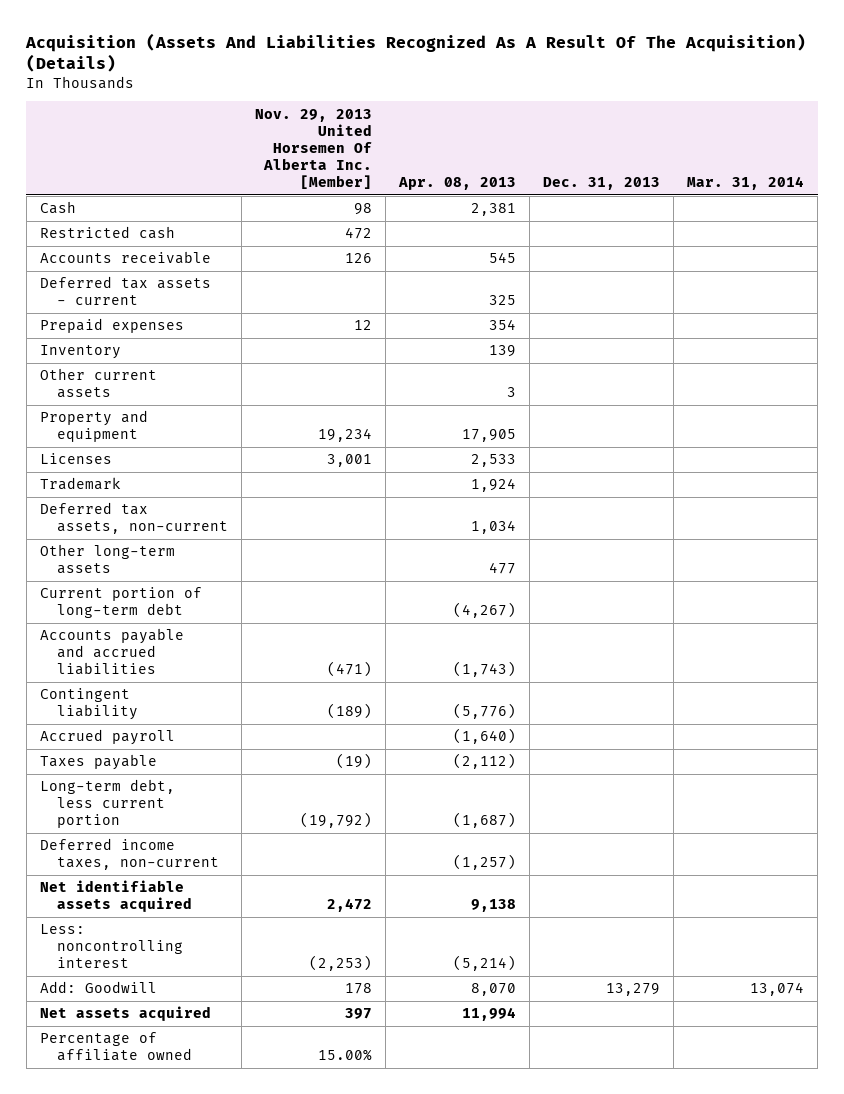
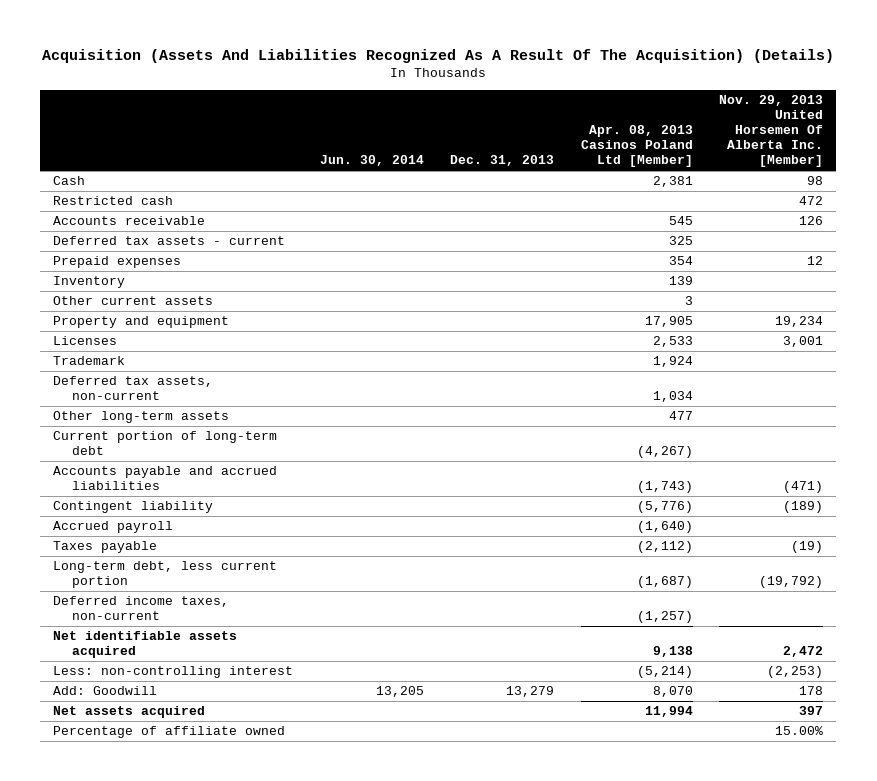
- | Nov. 29, 2013 United Horsemen Of Alberta Inc. [Member] | Apr. 08, 2013 | Dec. 31, 2013 | Mar. 31, 2014
+ | Jun. 30, 2014 | Dec. 31, 2013 | Apr. 08, 2013 Casinos Poland Ltd [Member] | Nov. 29, 2013 United Horsemen Of Alberta Inc. [Member]
- Less: noncontrolling interest | (2,253) | (5,214) | |
+ Less: non-controlling interest | | | (5,214) | (2,253)

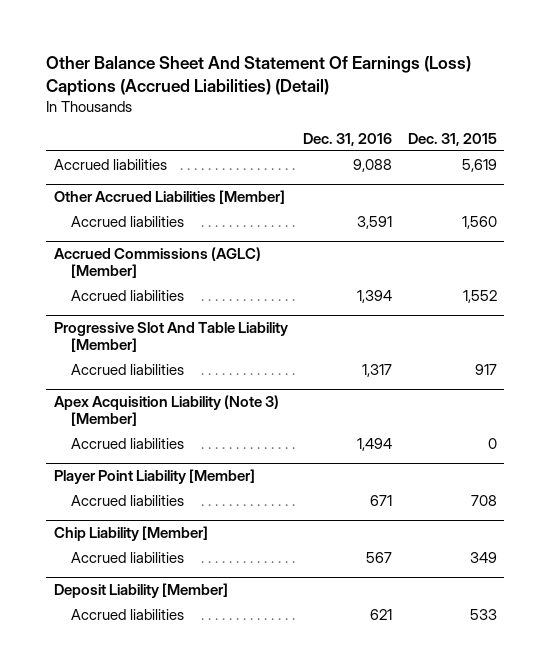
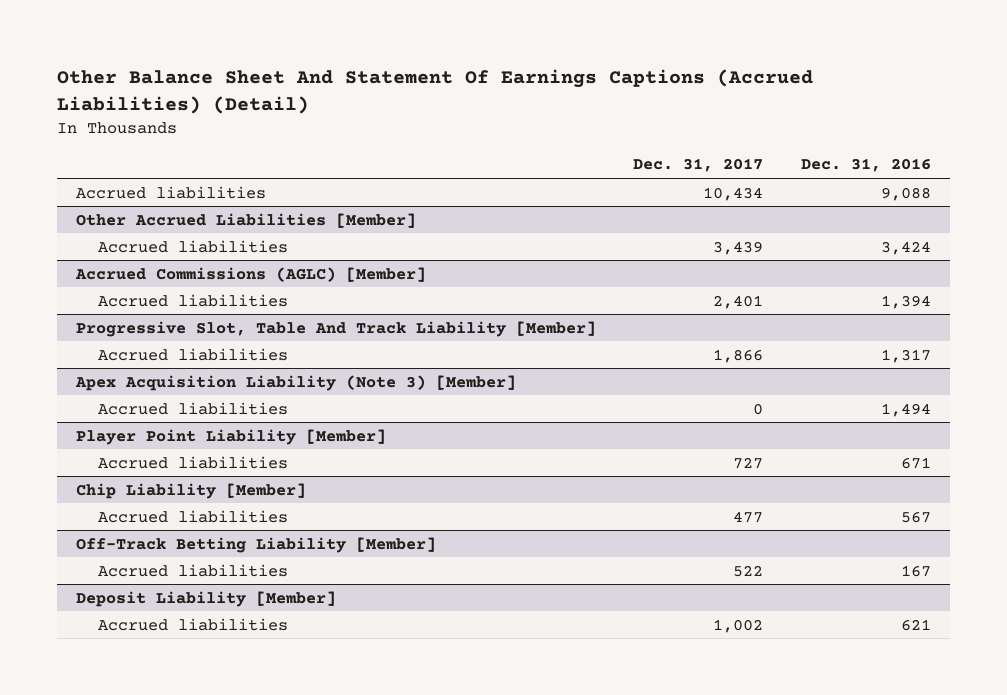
- Other Balance Sheet And Statement Of Earnings (Loss) Captions (Accrued Liabilities) (Detail)
+ Other Balance Sheet And Statement Of Earnings Captions (Accrued Liabilities) (Detail)
- | Dec. 31, 2016 | Dec. 31, 2015
+ | Dec. 31, 2017 | Dec. 31, 2016
@ Other Accrued Liabilities [Member]
- Accrued liabilities | 3,591 | 1,560
+ Accrued liabilities | 3,439 | 3,424
- Progressive Slot And Table Liability [Member]
+ Progressive Slot, Table And Track Liability [Member]
+ Off-Track Betting Liability [Member]
+ Accrued liabilities | 522 | 167

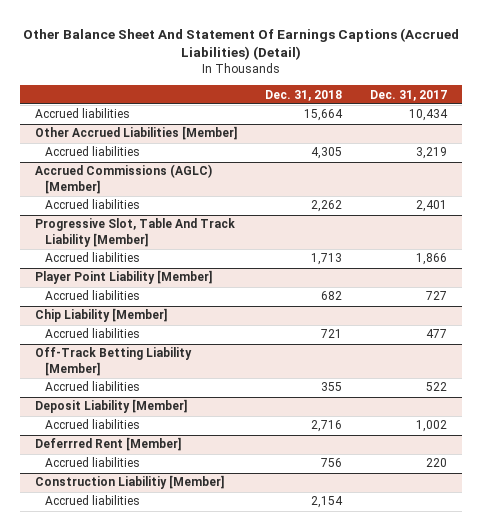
- | Dec. 31, 2017 | Dec. 31, 2016
+ | Dec. 31, 2018 | Dec. 31, 2017
@ Other Accrued Liabilities [Member]
- Accrued liabilities | 3,439 | 3,424
+ Accrued liabilities | 4,305 | 3,219
- Apex Acquisition Liability (Note 3) [Member]
- Accrued liabilities | 0 | 1,494
+ Deferrred Rent [Member]
+ Accrued liabilities | 756 | 220
+ Construction Liabilitiy [Member]
+ Accrued liabilities | 2,154 |

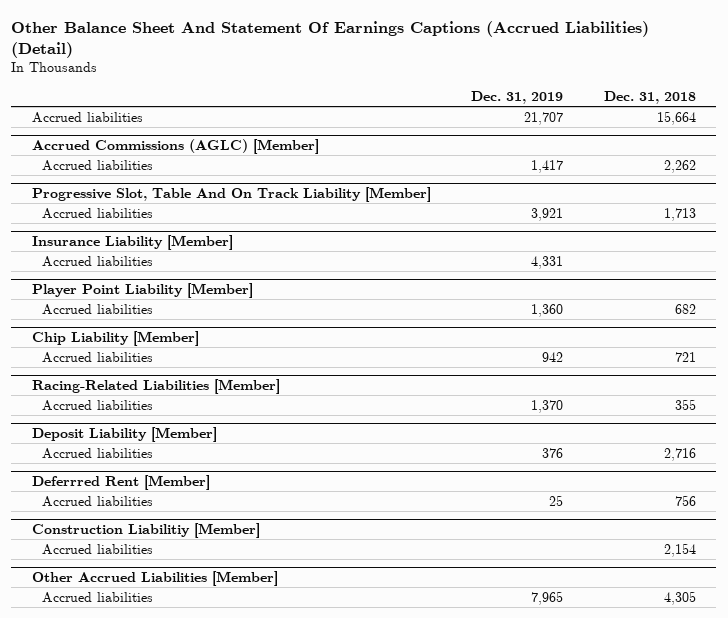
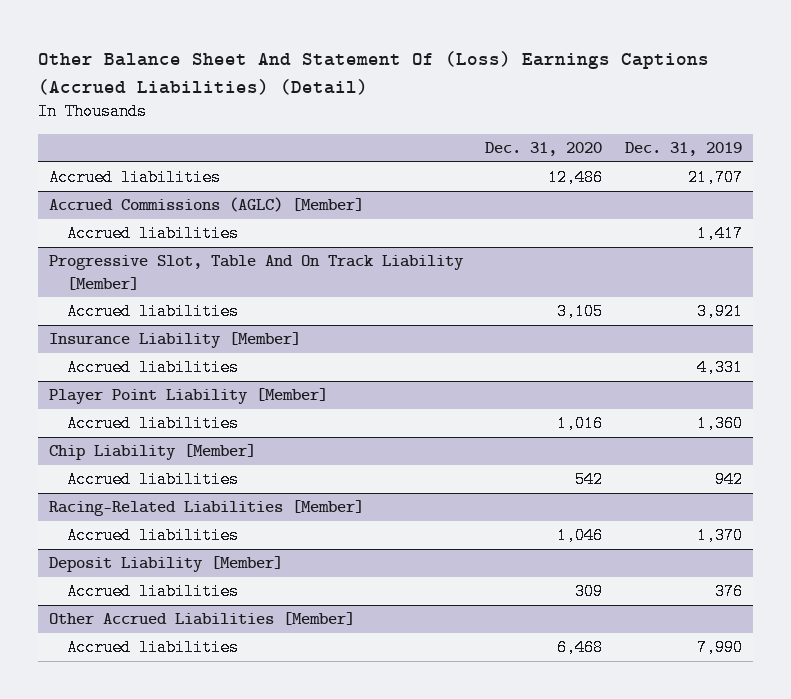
- Other Balance Sheet And Statement Of Earnings Captions (Accrued Liabilities) (Detail)
+ Other Balance Sheet And Statement Of (Loss) Earnings Captions (Accrued Liabilities) (Detail)
- | Dec. 31, 2019 | Dec. 31, 2018
+ | Dec. 31, 2020 | Dec. 31, 2019
- Deferrred Rent [Member]
- Accrued liabilities | 25 | 756
- Construction Liabilitiy [Member]
- Accrued liabilities | | 2,154
@ Other Accrued Liabilities [Member]
- Accrued liabilities | 7,965 | 4,305
+ Accrued liabilities | 6,468 | 7,990

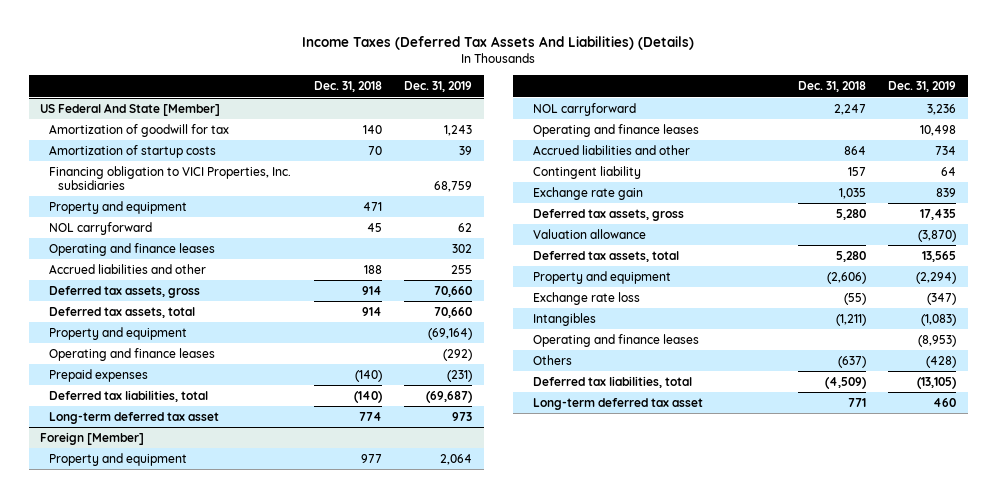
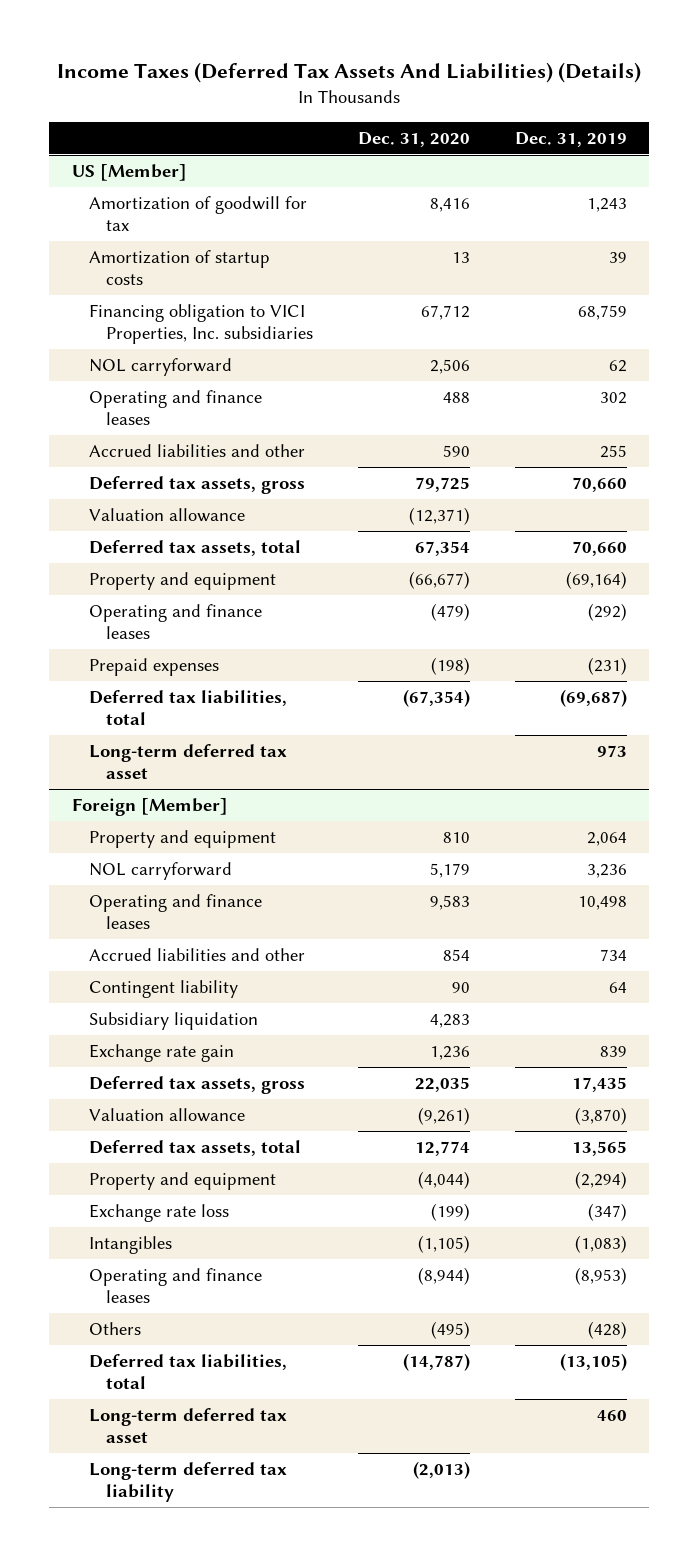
- | Dec. 31, 2018 | Dec. 31, 2019
+ | Dec. 31, 2020 | Dec. 31, 2019
- US Federal And State [Member]
+ US [Member]
- Property and equipment | 471 |
+ Valuation allowance | (12,371) |
@ Foreign [Member]
+ Subsidiary liquidation | 4,283 |
+ Long-term deferred tax liability | (2,013) |

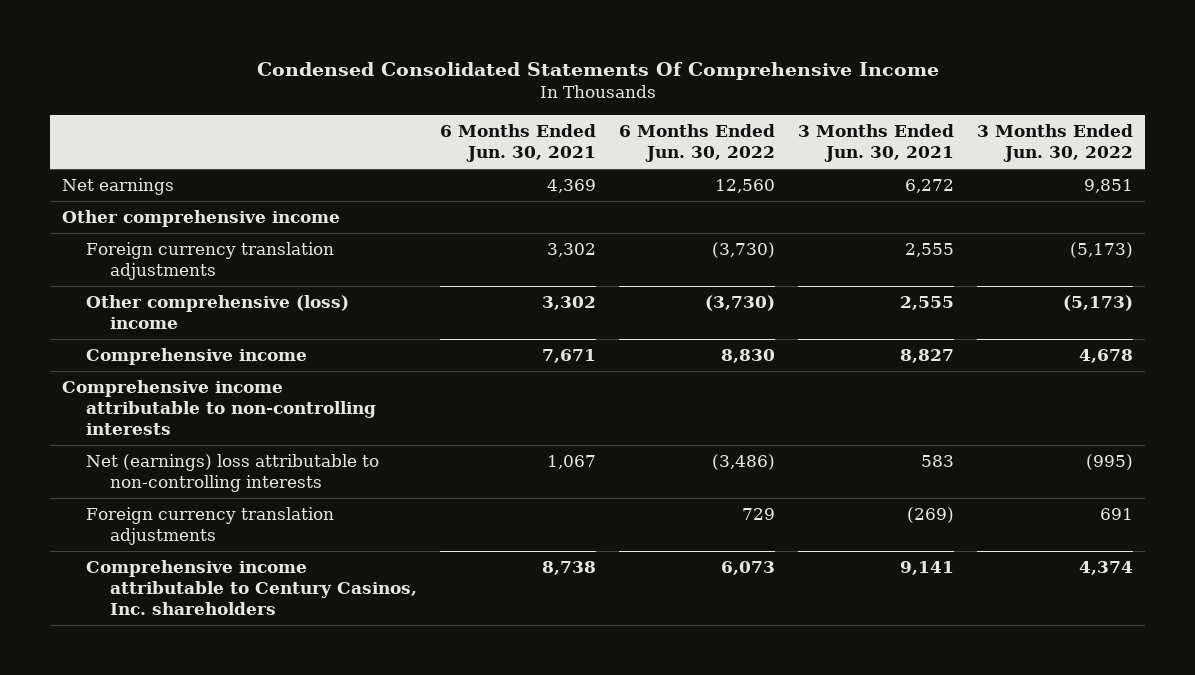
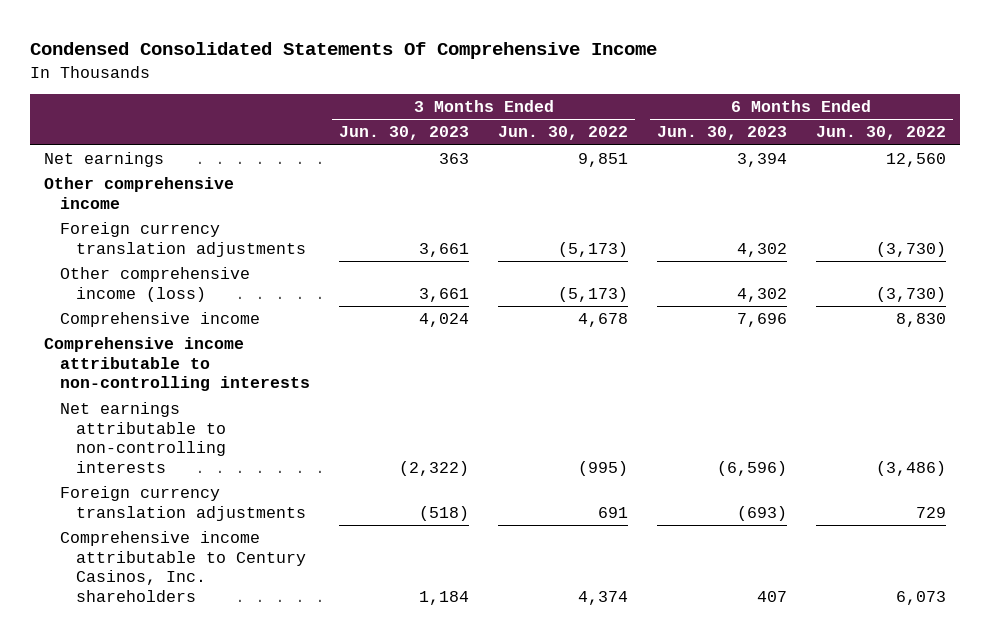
- | 6 Months Ended Jun. 30, 2021 | 6 Months Ended Jun. 30, 2022 | 3 Months Ended Jun. 30, 2021 | 3 Months Ended Jun. 30, 2022
+ | 3 Months Ended Jun. 30, 2023 | 3 Months Ended Jun. 30, 2022 | 6 Months Ended Jun. 30, 2023 | 6 Months Ended Jun. 30, 2022
- Other comprehensive (loss) income | 3,302 | (3,730) | 2,555 | (5,173)
+ Other comprehensive income (loss) | 3,661 | (5,173) | 4,302 | (3,730)
- Net (earnings) loss attributable to non-controlling interests | 1,067 | (3,486) | 583 | (995)
+ Net earnings attributable to non-controlling interests | (2,322) | (995) | (6,596) | (3,486)

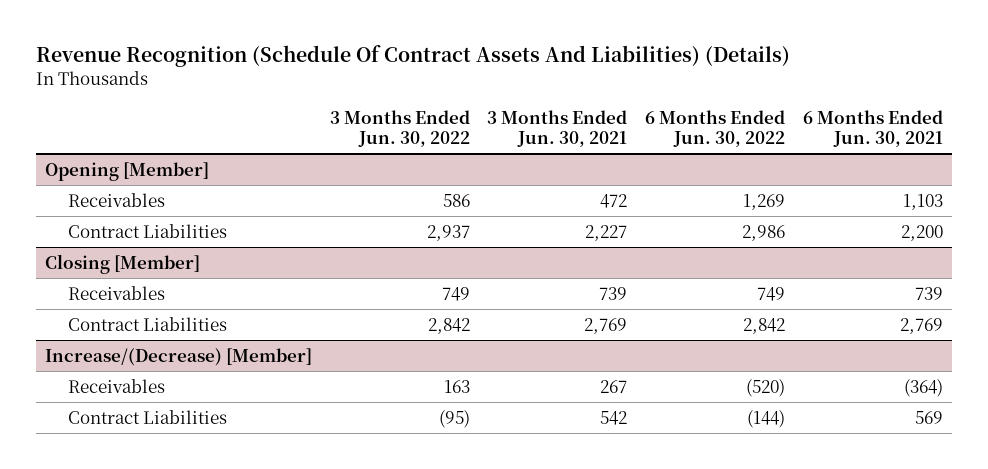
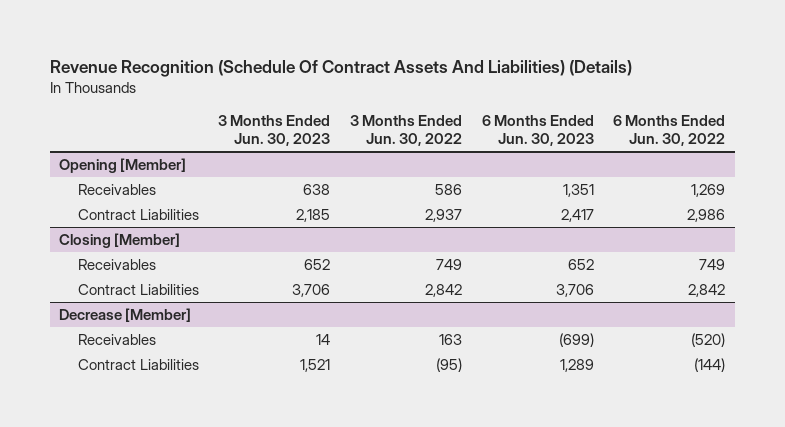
- | 3 Months Ended Jun. 30, 2022 | 3 Months Ended Jun. 30, 2021 | 6 Months Ended Jun. 30, 2022 | 6 Months Ended Jun. 30, 2021
+ | 3 Months Ended Jun. 30, 2023 | 3 Months Ended Jun. 30, 2022 | 6 Months Ended Jun. 30, 2023 | 6 Months Ended Jun. 30, 2022
- Increase/(Decrease) [Member]
+ Decrease [Member]

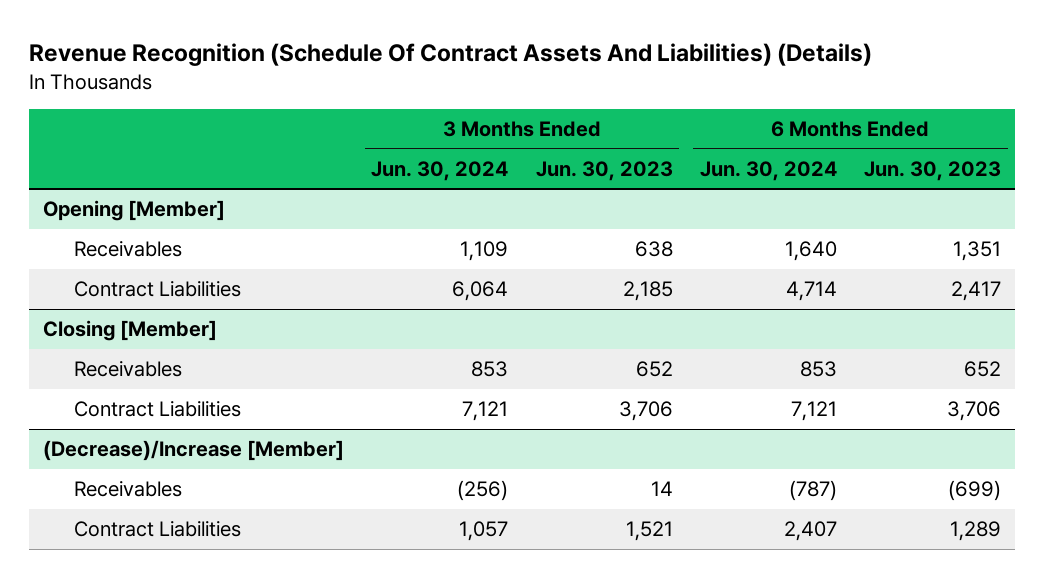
- | 3 Months Ended Jun. 30, 2023 | 3 Months Ended Jun. 30, 2022 | 6 Months Ended Jun. 30, 2023 | 6 Months Ended Jun. 30, 2022
+ | 3 Months Ended Jun. 30, 2024 | 3 Months Ended Jun. 30, 2023 | 6 Months Ended Jun. 30, 2024 | 6 Months Ended Jun. 30, 2023
- Decrease [Member]
+ (Decrease)/Increase [Member]

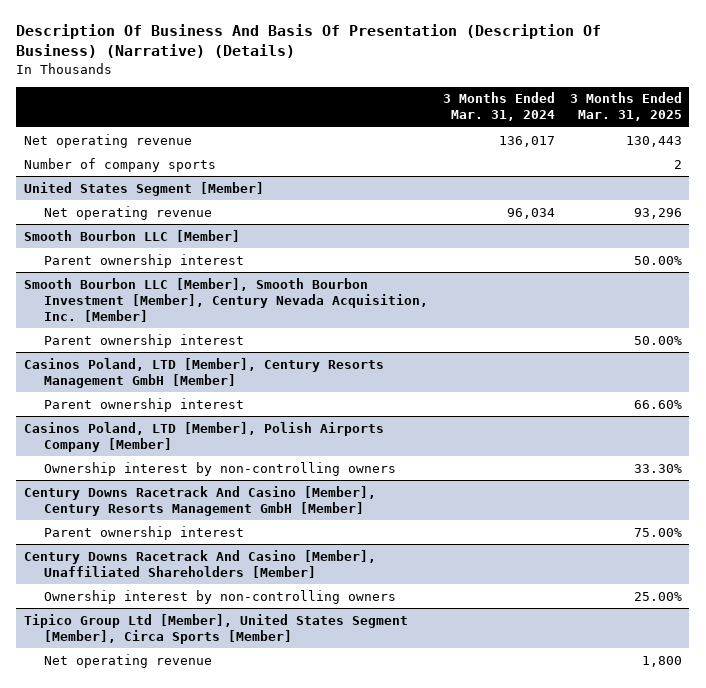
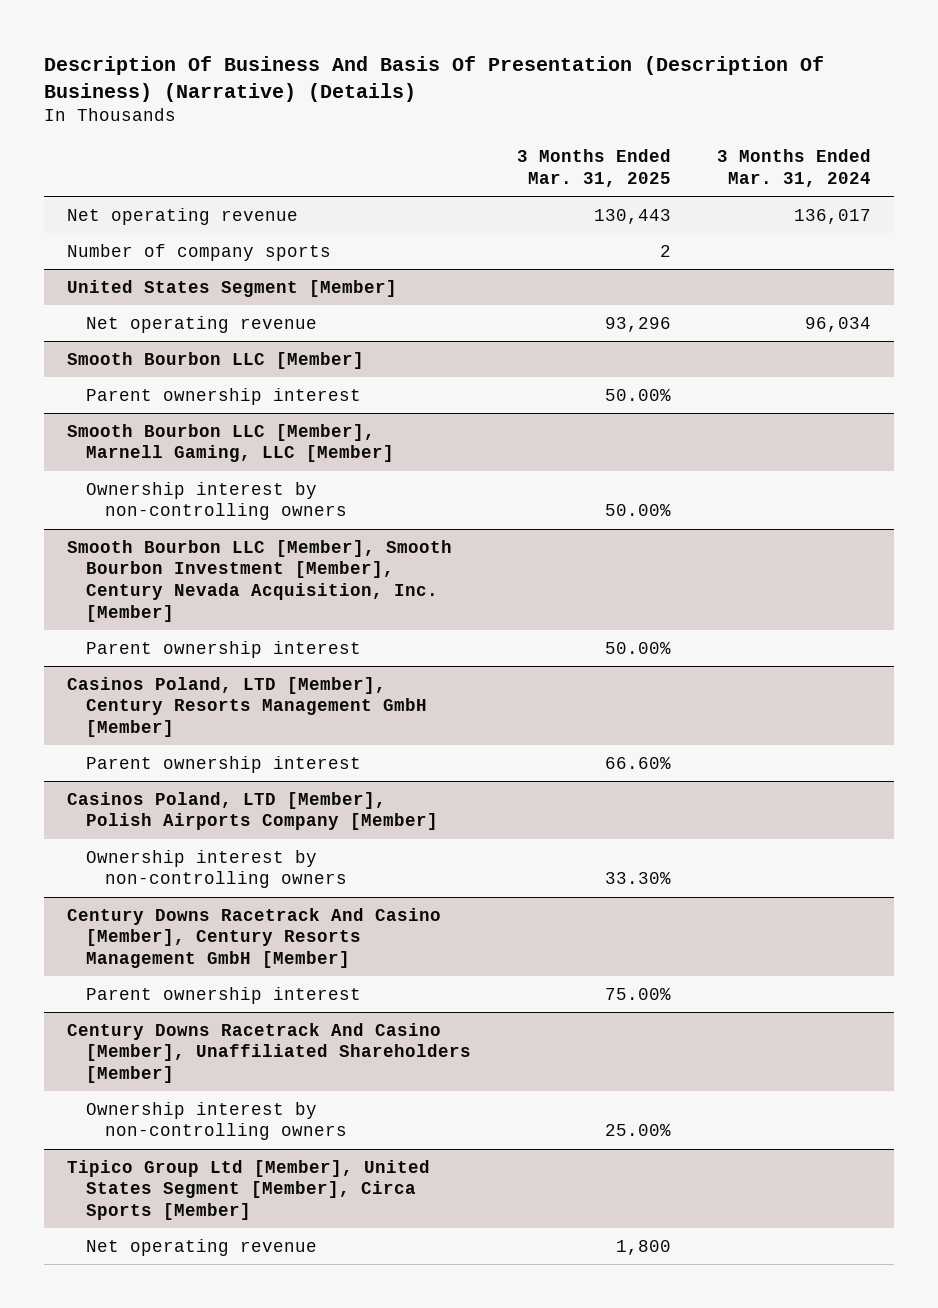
- | 3 Months Ended Mar. 31, 2024 | 3 Months Ended Mar. 31, 2025
+ | 3 Months Ended Mar. 31, 2025 | 3 Months Ended Mar. 31, 2024
+ Smooth Bourbon LLC [Member], Marnell Gaming, LLC [Member]
+ Ownership interest by non-controlling owners | 50.00% |

